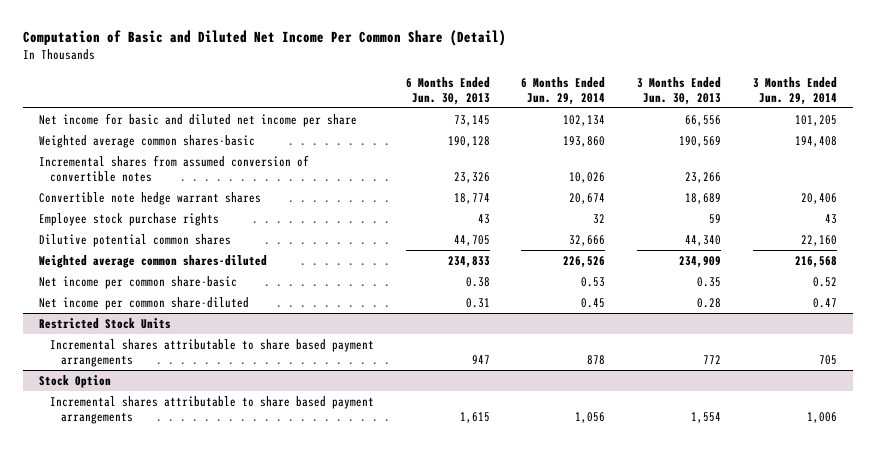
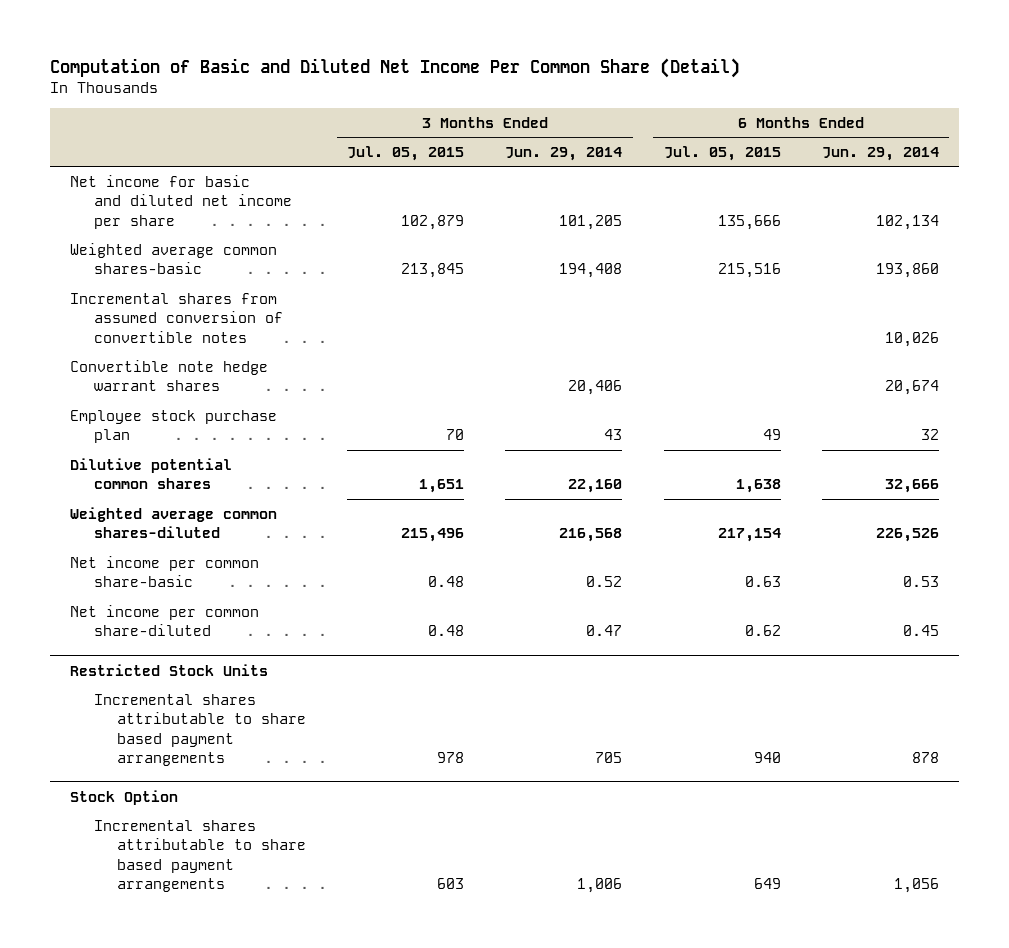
- | 6 Months Ended Jun. 30, 2013 | 6 Months Ended Jun. 29, 2014 | 3 Months Ended Jun. 30, 2013 | 3 Months Ended Jun. 29, 2014
+ | 3 Months Ended Jul. 05, 2015 | 3 Months Ended Jun. 29, 2014 | 6 Months Ended Jul. 05, 2015 | 6 Months Ended Jun. 29, 2014
- Employee stock purchase rights | 43 | 32 | 59 | 43
+ Employee stock purchase plan | 70 | 43 | 49 | 32

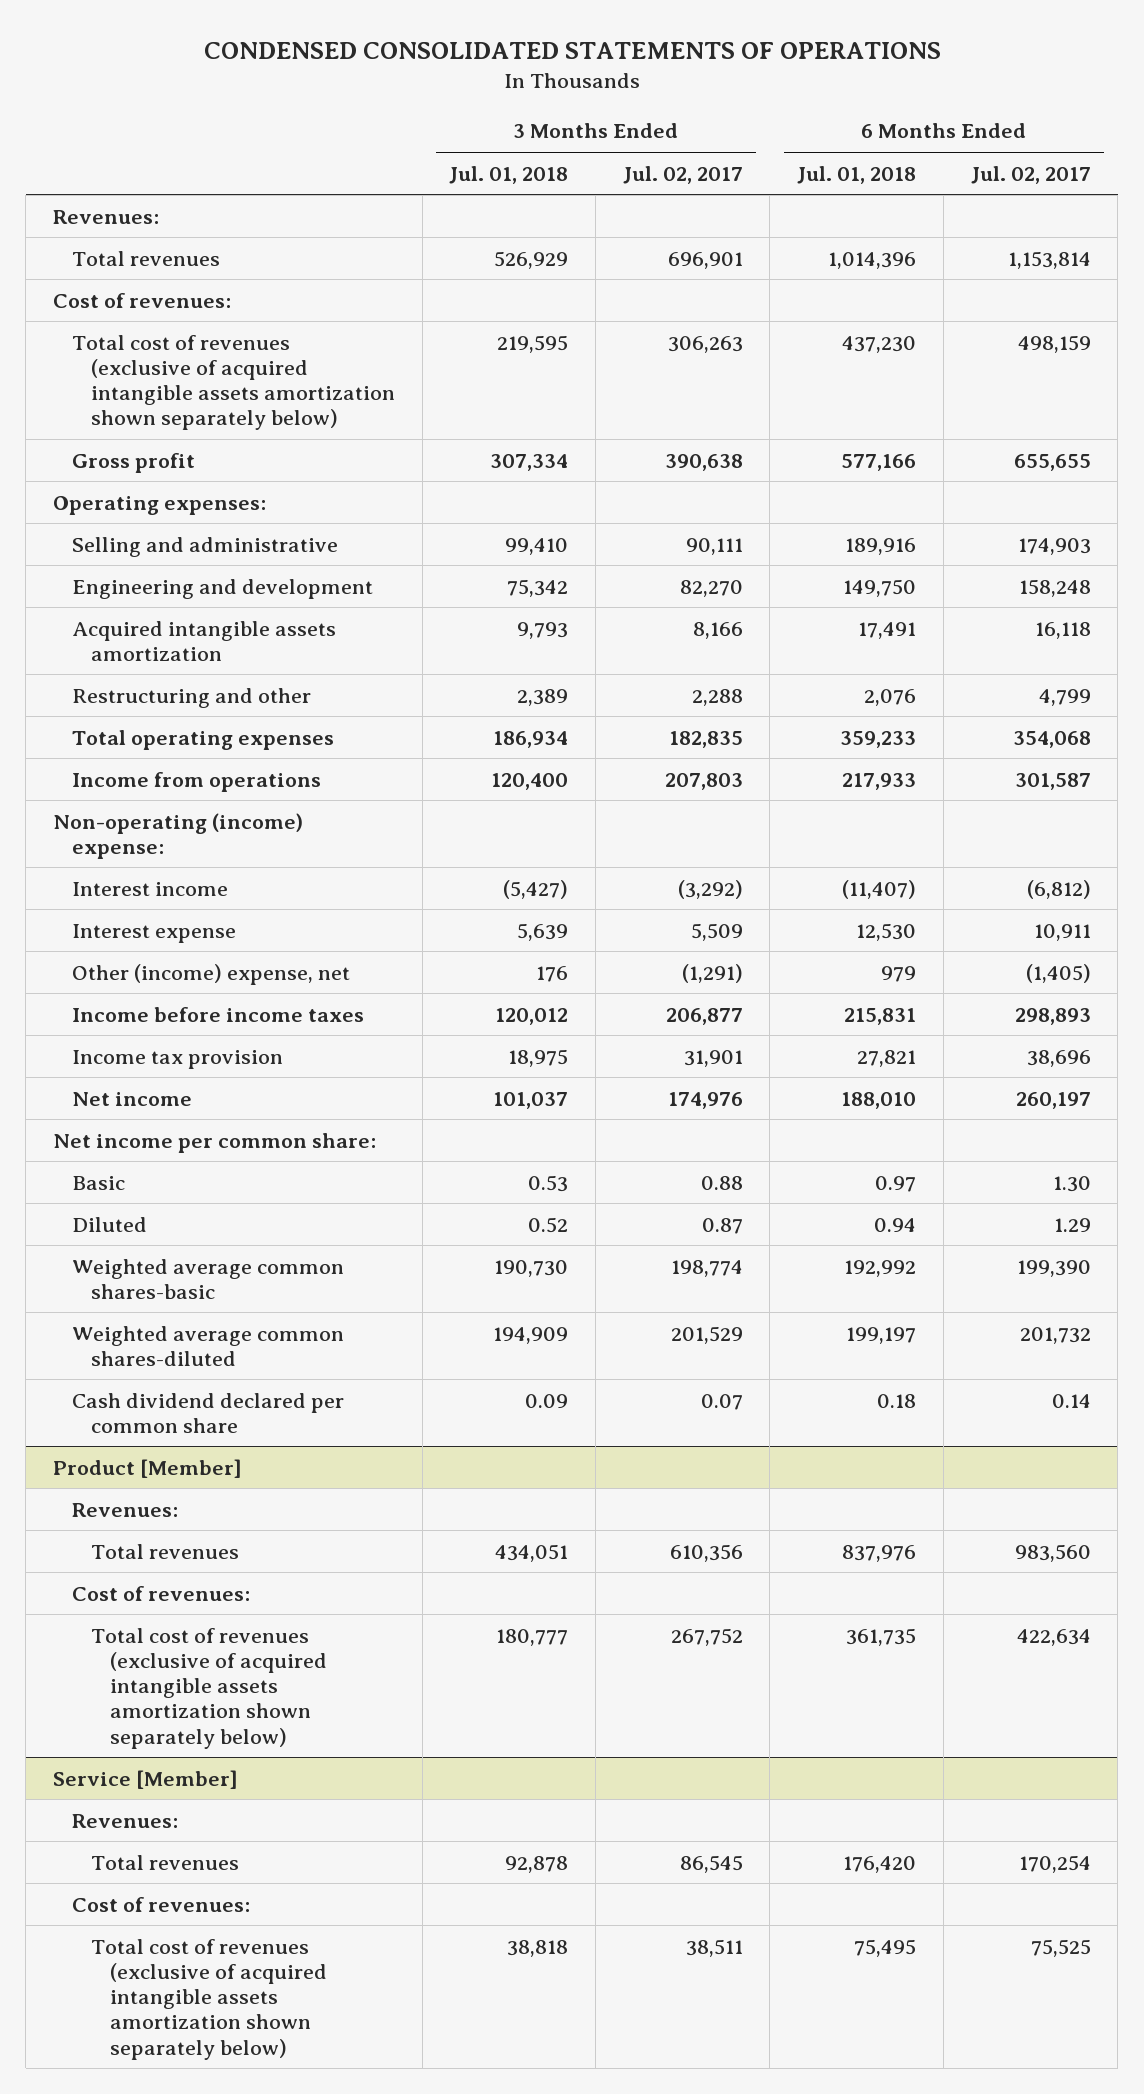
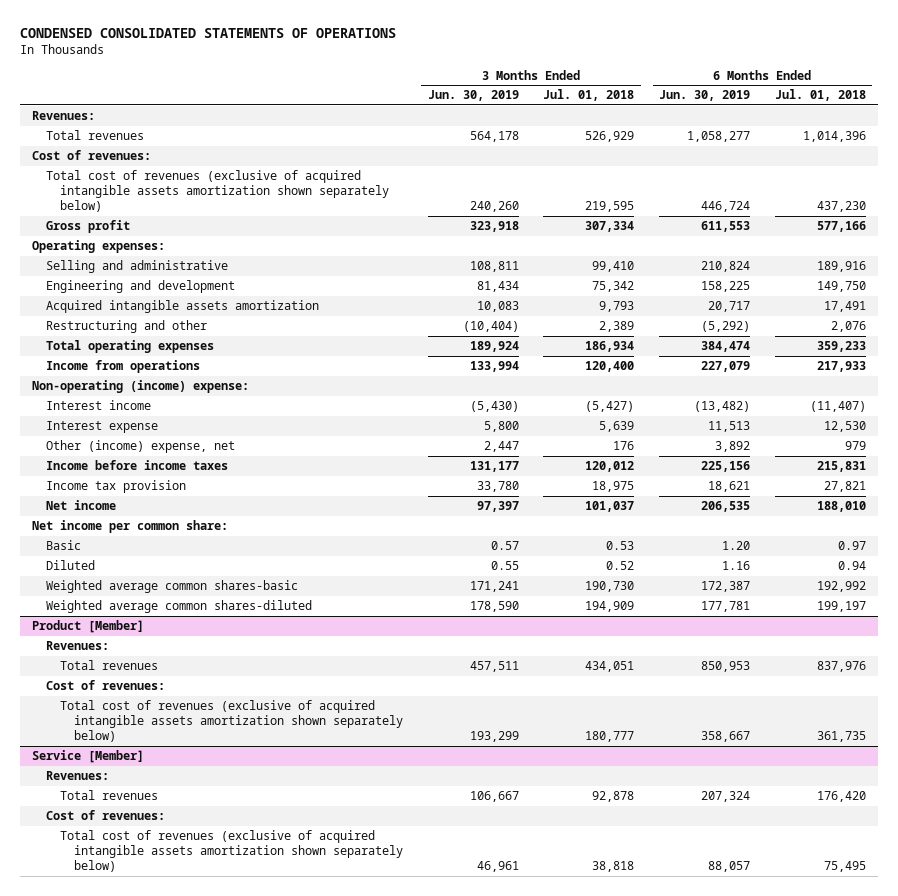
- | 3 Months Ended Jul. 01, 2018 | 3 Months Ended Jul. 02, 2017 | 6 Months Ended Jul. 01, 2018 | 6 Months Ended Jul. 02, 2017
+ | 3 Months Ended Jun. 30, 2019 | 3 Months Ended Jul. 01, 2018 | 6 Months Ended Jun. 30, 2019 | 6 Months Ended Jul. 01, 2018
- Cash dividend declared per common share | 0.09 | 0.07 | 0.18 | 0.14

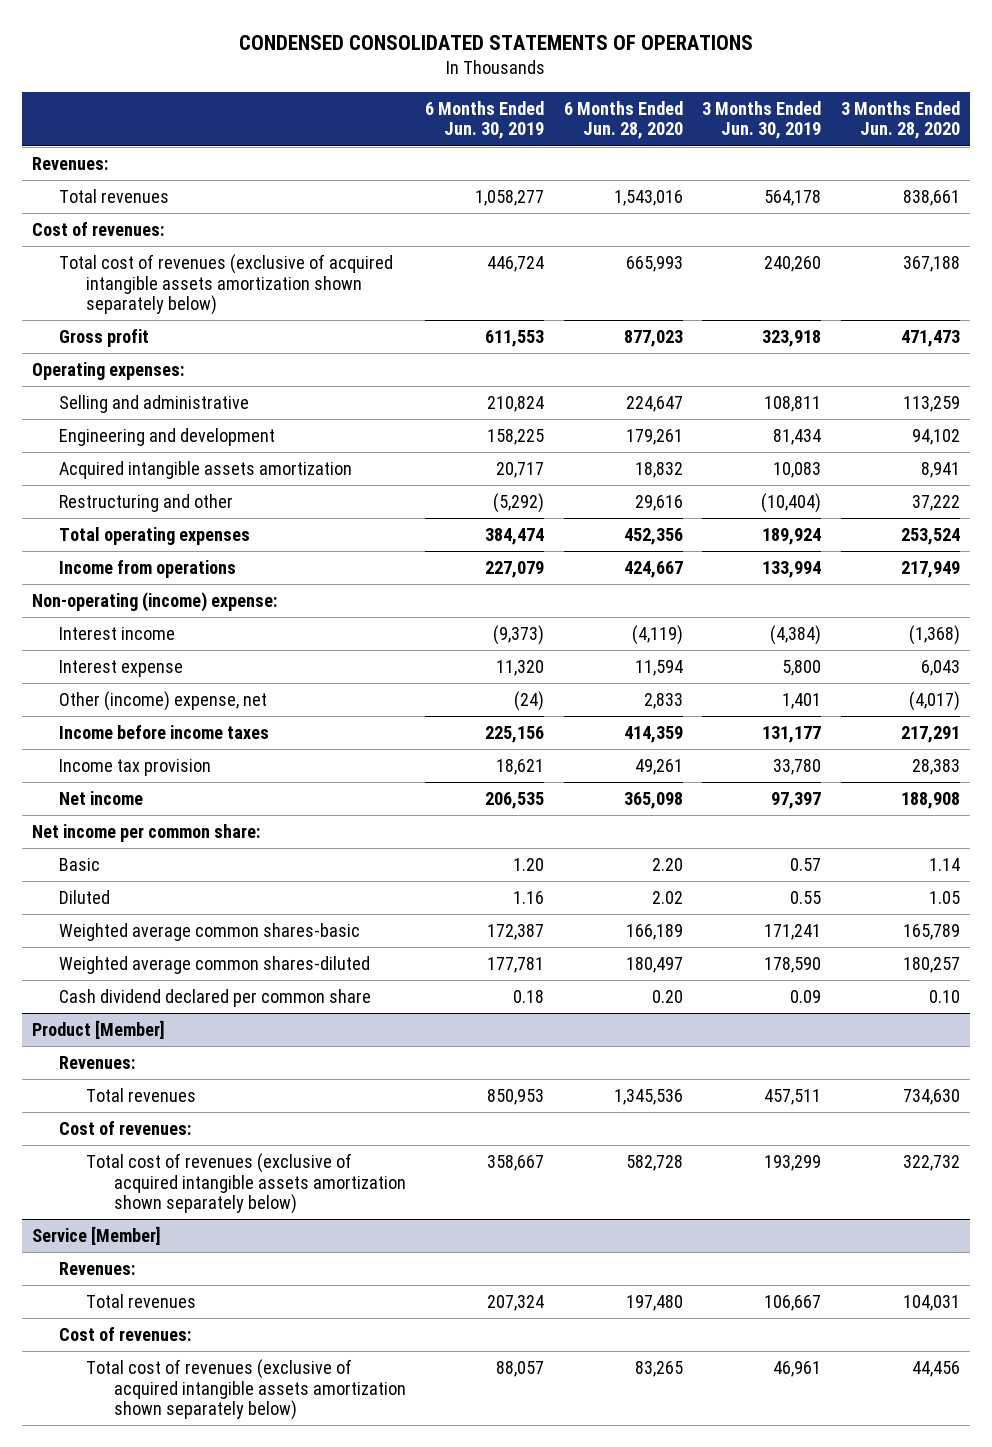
- | 3 Months Ended Jun. 30, 2019 | 3 Months Ended Jul. 01, 2018 | 6 Months Ended Jun. 30, 2019 | 6 Months Ended Jul. 01, 2018
+ | 6 Months Ended Jun. 30, 2019 | 6 Months Ended Jun. 28, 2020 | 3 Months Ended Jun. 30, 2019 | 3 Months Ended Jun. 28, 2020
- Interest income | (5,430) | (5,427) | (13,482) | (11,407)
- Interest expense | 5,800 | 5,639 | 11,513 | 12,530
- Other (income) expense, net | 2,447 | 176 | 3,892 | 979
+ Interest income | (9,373) | (4,119) | (4,384) | (1,368)
+ Interest expense | 11,320 | 11,594 | 5,800 | 6,043
+ Other (income) expense, net | (24) | 2,833 | 1,401 | (4,017)
+ Cash dividend declared per common share | 0.18 | 0.20 | 0.09 | 0.10

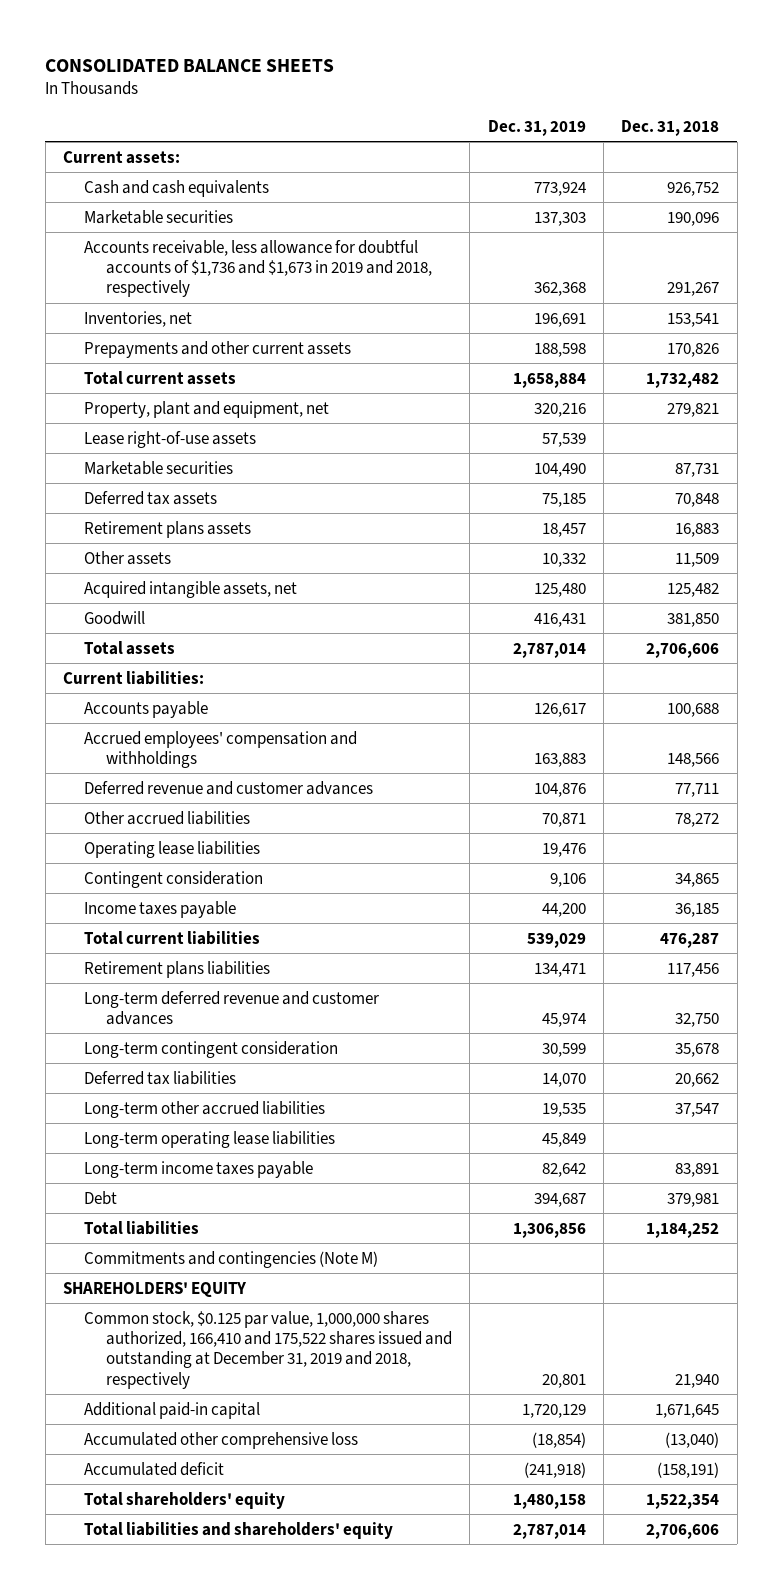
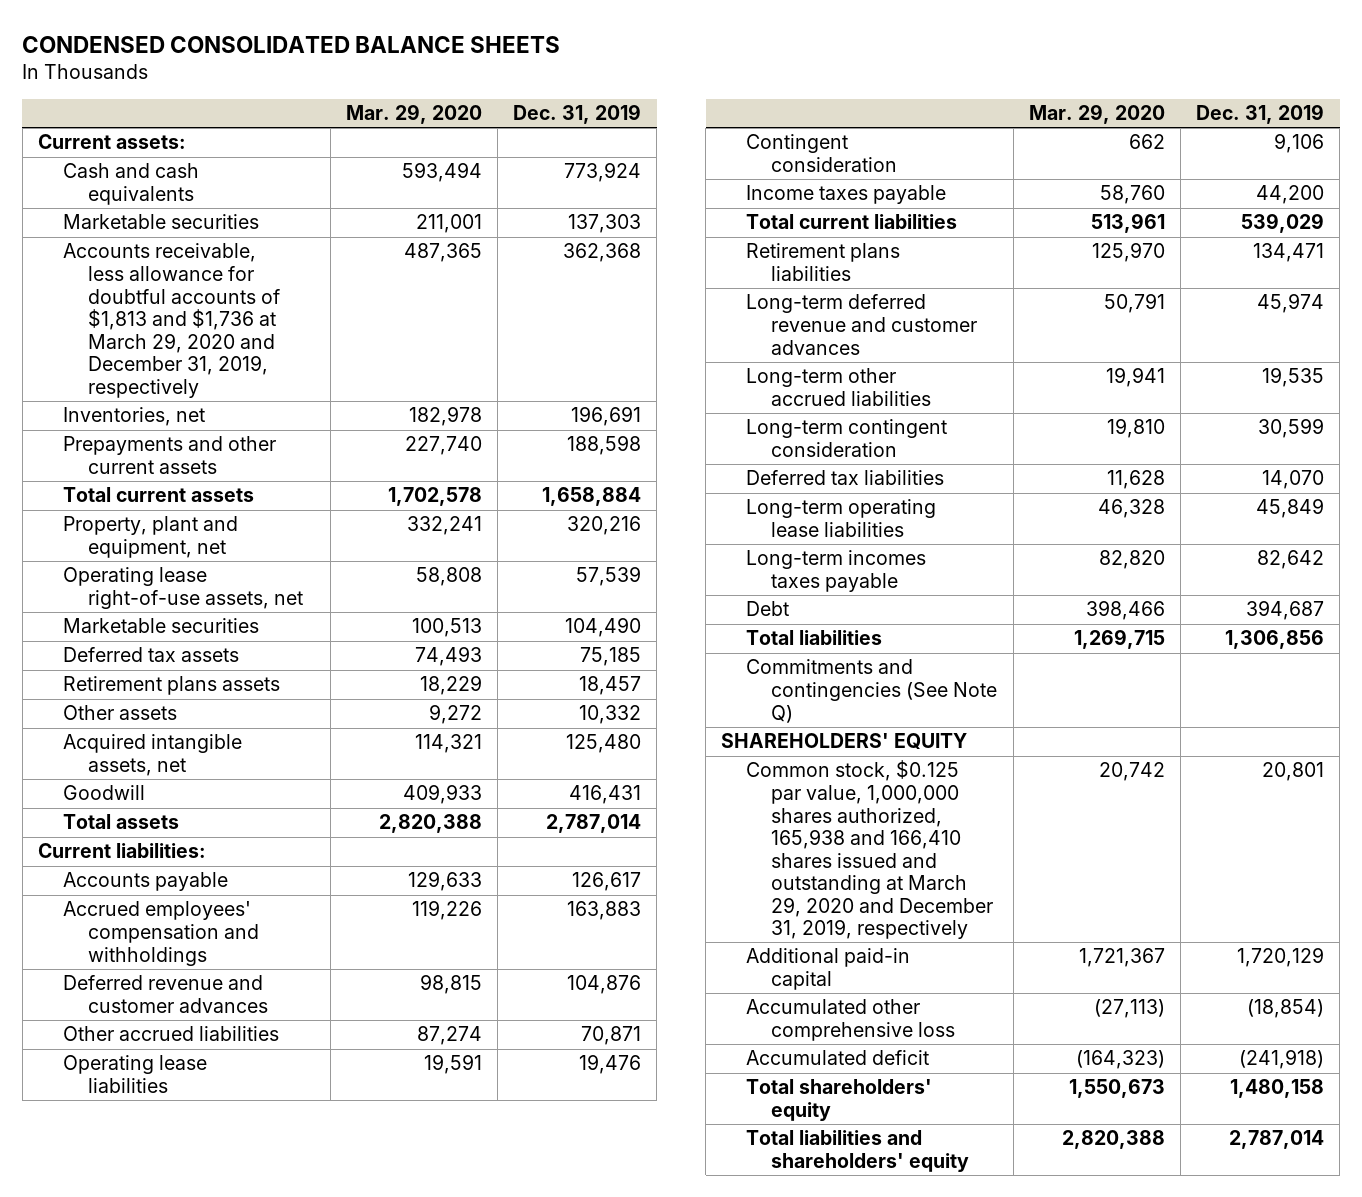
- CONSOLIDATED BALANCE SHEETS
+ CONDENSED CONSOLIDATED BALANCE SHEETS
- | Dec. 31, 2019 | Dec. 31, 2018
+ | Mar. 29, 2020 | Dec. 31, 2019
- Accounts receivable, less allowance for doubtful accounts of $1,736 and $1,673 in 2019 and 2018, respectively | 362,368 | 291,267
+ Accounts receivable, less allowance for doubtful accounts of $1,813 and $1,736 at March 29, 2020 and December 31, 2019, respectively | 487,365 | 362,368
- Lease right-of-use assets | 57,539 |
+ Operating lease right-of-use assets, net | 58,808 | 57,539
moved up: Long-term other accrued liabilities | 19,941 | 19,535
- Long-term income taxes payable | 82,642 | 83,891
+ Long-term incomes taxes payable | 82,820 | 82,642
- Commitments and contingencies (Note M)
+ Commitments and contingencies (See Note Q)
- Common stock, $0.125 par value, 1,000,000 shares authorized, 166,410 and 175,522 shares issued and outstanding at December 31, 2019 and 2018, respectively | 20,801 | 21,940
+ Common stock, $0.125 par value, 1,000,000 shares authorized, 165,938 and 166,410 shares issued and outstanding at March 29, 2020 and December 31, 2019, respectively | 20,742 | 20,801

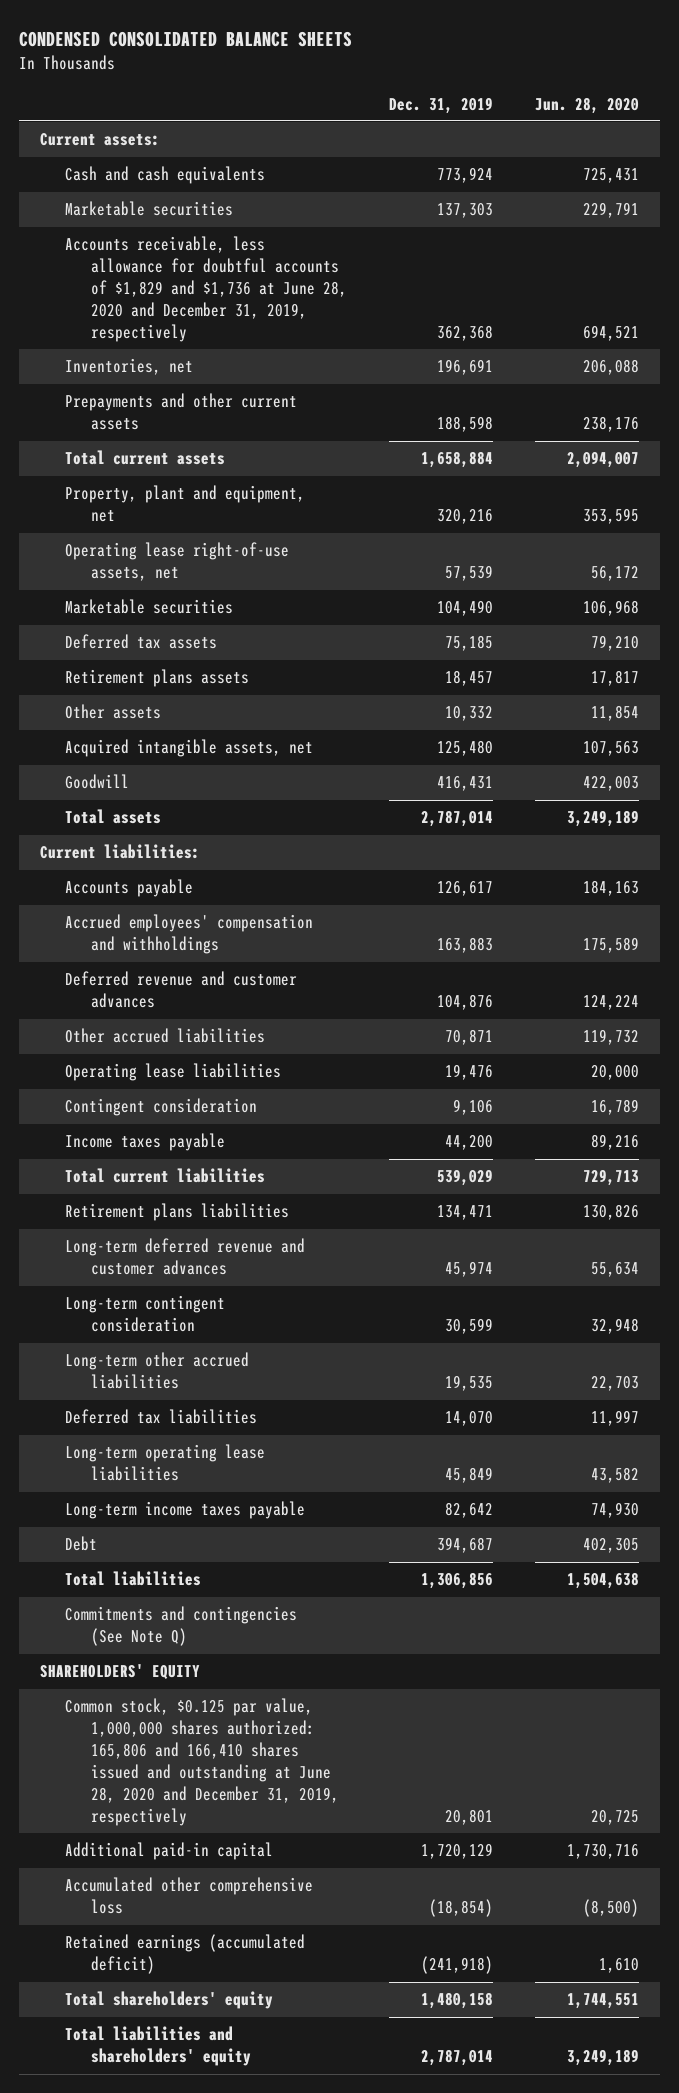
- | Mar. 29, 2020 | Dec. 31, 2019
+ | Dec. 31, 2019 | Jun. 28, 2020
- Accounts receivable, less allowance for doubtful accounts of $1,813 and $1,736 at March 29, 2020 and December 31, 2019, respectively | 487,365 | 362,368
+ Accounts receivable, less allowance for doubtful accounts of $1,829 and $1,736 at June 28, 2020 and December 31, 2019, respectively | 362,368 | 694,521
moved down: Long-term other accrued liabilities | 19,535 | 22,703
- Long-term incomes taxes payable | 82,820 | 82,642
+ Long-term income taxes payable | 82,642 | 74,930
- Common stock, $0.125 par value, 1,000,000 shares authorized, 165,938 and 166,410 shares issued and outstanding at March 29, 2020 and December 31, 2019, respectively | 20,742 | 20,801
+ Common stock, $0.125 par value, 1,000,000 shares authorized: 165,806 and 166,410 shares issued and outstanding at June 28, 2020 and December 31, 2019, respectively | 20,801 | 20,725
- Accumulated deficit | (164,323) | (241,918)
+ Retained earnings (accumulated deficit) | (241,918) | 1,610

